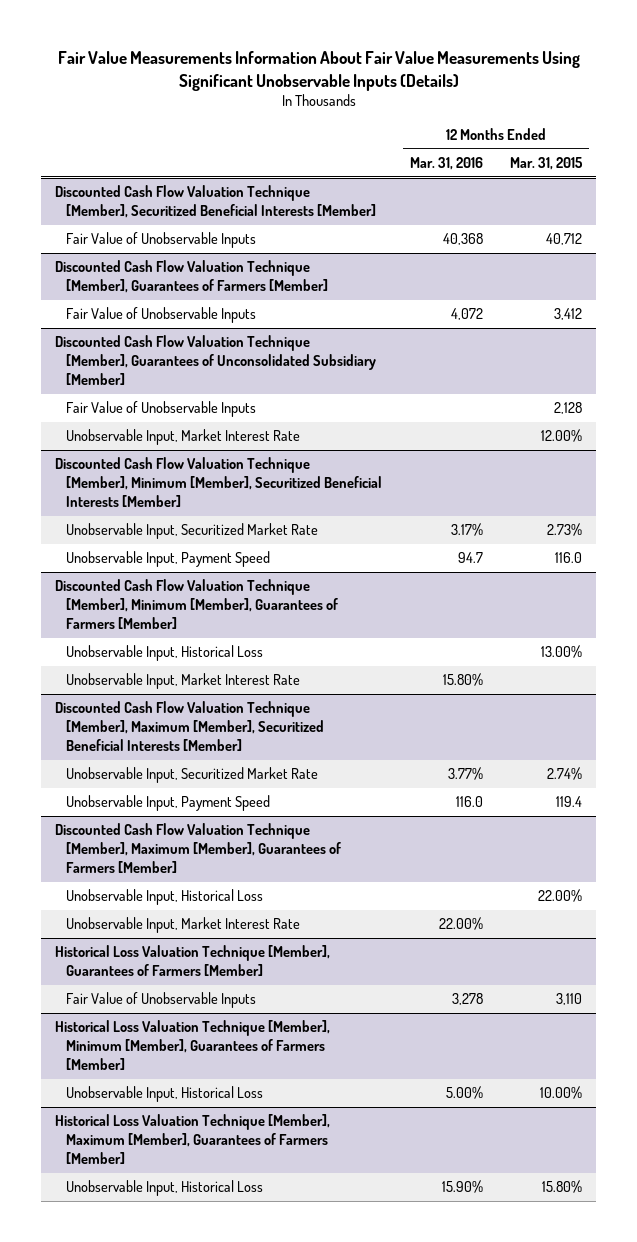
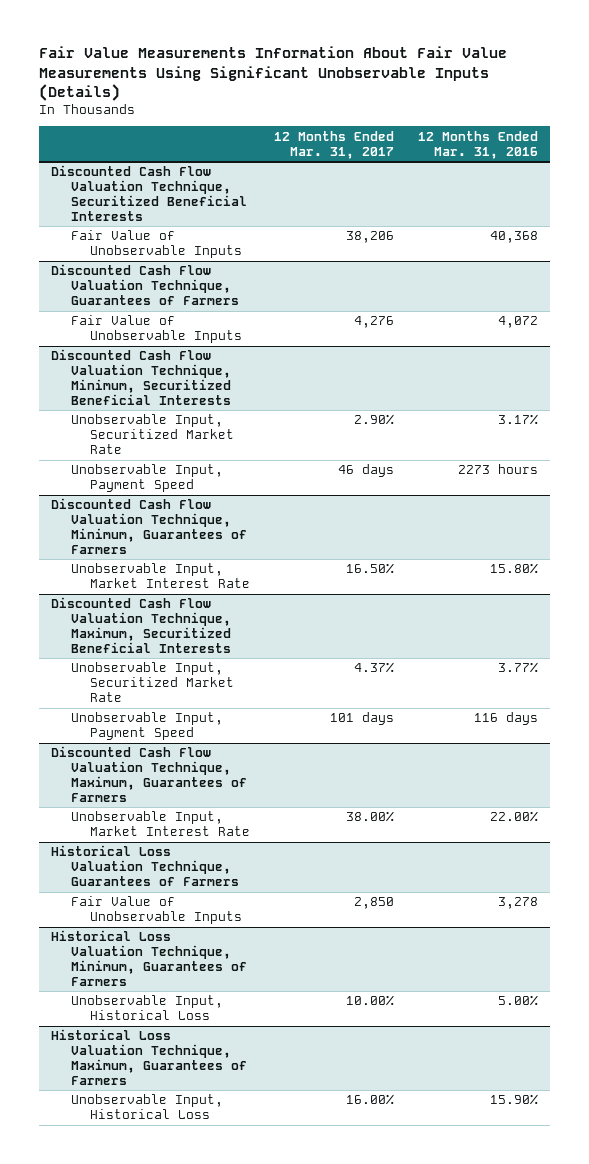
- | 12 Months Ended Mar. 31, 2016 | 12 Months Ended Mar. 31, 2015
+ | 12 Months Ended Mar. 31, 2017 | 12 Months Ended Mar. 31, 2016
- Discounted Cash Flow Valuation Technique [Member], Securitized Beneficial Interests [Member]
+ Discounted Cash Flow Valuation Technique, Securitized Beneficial Interests
- Discounted Cash Flow Valuation Technique [Member], Guarantees of Farmers [Member]
+ Discounted Cash Flow Valuation Technique, Guarantees of Farmers
- Discounted Cash Flow Valuation Technique [Member], Guarantees of Unconsolidated Subsidiary [Member]
- Fair Value of Unobservable Inputs | | 2,128
- Unobservable Input, Market Interest Rate | | 12.00%
- Discounted Cash Flow Valuation Technique [Member], Minimum [Member], Securitized Beneficial Interests [Member]
+ Discounted Cash Flow Valuation Technique, Minimum, Securitized Beneficial Interests
- Unobservable Input, Payment Speed | 94.7 | 116.0
- Discounted Cash Flow Valuation Technique [Member], Minimum [Member], Guarantees of Farmers [Member]
- Unobservable Input, Historical Loss | | 13.00%
+ Unobservable Input, Payment Speed | 46 days | 2273 hours
+ Discounted Cash Flow Valuation Technique, Minimum, Guarantees of Farmers
- Discounted Cash Flow Valuation Technique [Member], Maximum [Member], Securitized Beneficial Interests [Member]
+ Discounted Cash Flow Valuation Technique, Maximum, Securitized Beneficial Interests
- Unobservable Input, Payment Speed | 116.0 | 119.4
- Discounted Cash Flow Valuation Technique [Member], Maximum [Member], Guarantees of Farmers [Member]
- Unobservable Input, Historical Loss | | 22.00%
+ Unobservable Input, Payment Speed | 101 days | 116 days
+ Discounted Cash Flow Valuation Technique, Maximum, Guarantees of Farmers
- Historical Loss Valuation Technique [Member], Guarantees of Farmers [Member]
+ Historical Loss Valuation Technique, Guarantees of Farmers
- Historical Loss Valuation Technique [Member], Minimum [Member], Guarantees of Farmers [Member]
+ Historical Loss Valuation Technique, Minimum, Guarantees of Farmers
- Historical Loss Valuation Technique [Member], Maximum [Member], Guarantees of Farmers [Member]
+ Historical Loss Valuation Technique, Maximum, Guarantees of Farmers

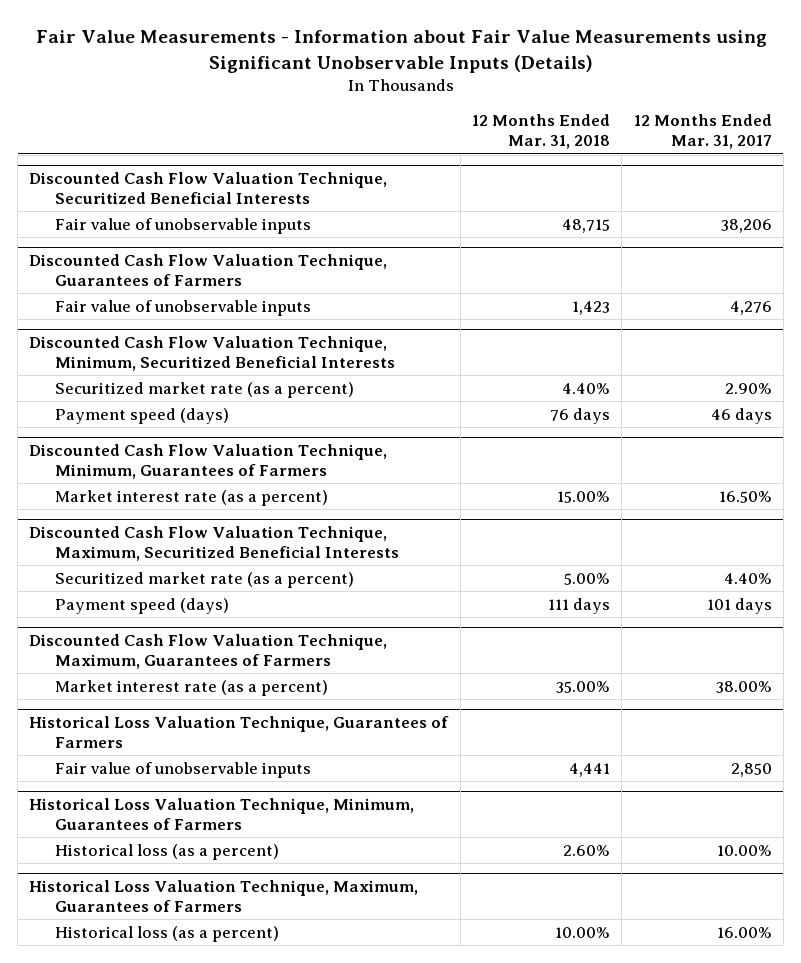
- Fair Value Measurements Information About Fair Value Measurements Using Significant Unobservable Inputs (Details)
+ Fair Value Measurements - Information about Fair Value Measurements using Significant Unobservable Inputs (Details)
- | 12 Months Ended Mar. 31, 2017 | 12 Months Ended Mar. 31, 2016
+ | 12 Months Ended Mar. 31, 2018 | 12 Months Ended Mar. 31, 2017
@ Discounted Cash Flow Valuation Technique, Securitized Beneficial Interests
- Fair Value of Unobservable Inputs | 38,206 | 40,368
+ Fair value of unobservable inputs | 48,715 | 38,206
@ Discounted Cash Flow Valuation Technique, Guarantees of Farmers
- Fair Value of Unobservable Inputs | 4,276 | 4,072
+ Fair value of unobservable inputs | 1,423 | 4,276
@ Discounted Cash Flow Valuation Technique, Minimum, Securitized Beneficial Interests
- Unobservable Input, Securitized Market Rate | 2.90% | 3.17%
- Unobservable Input, Payment Speed | 46 days | 2273 hours
+ Securitized market rate (as a percent) | 4.40% | 2.90%
+ Payment speed (days) | 76 days | 46 days
@ Discounted Cash Flow Valuation Technique, Minimum, Guarantees of Farmers
- Unobservable Input, Market Interest Rate | 16.50% | 15.80%
+ Market interest rate (as a percent) | 15.00% | 16.50%
@ Discounted Cash Flow Valuation Technique, Maximum, Securitized Beneficial Interests
- Unobservable Input, Securitized Market Rate | 4.37% | 3.77%
- Unobservable Input, Payment Speed | 101 days | 116 days
+ Securitized market rate (as a percent) | 5.00% | 4.40%
+ Payment speed (days) | 111 days | 101 days
@ Discounted Cash Flow Valuation Technique, Maximum, Guarantees of Farmers
- Unobservable Input, Market Interest Rate | 38.00% | 22.00%
+ Market interest rate (as a percent) | 35.00% | 38.00%
@ Historical Loss Valuation Technique, Guarantees of Farmers
- Fair Value of Unobservable Inputs | 2,850 | 3,278
+ Fair value of unobservable inputs | 4,441 | 2,850
@ Historical Loss Valuation Technique, Minimum, Guarantees of Farmers
- Unobservable Input, Historical Loss | 10.00% | 5.00%
+ Historical loss (as a percent) | 2.60% | 10.00%
@ Historical Loss Valuation Technique, Maximum, Guarantees of Farmers
- Unobservable Input, Historical Loss | 16.00% | 15.90%
+ Historical loss (as a percent) | 10.00% | 16.00%

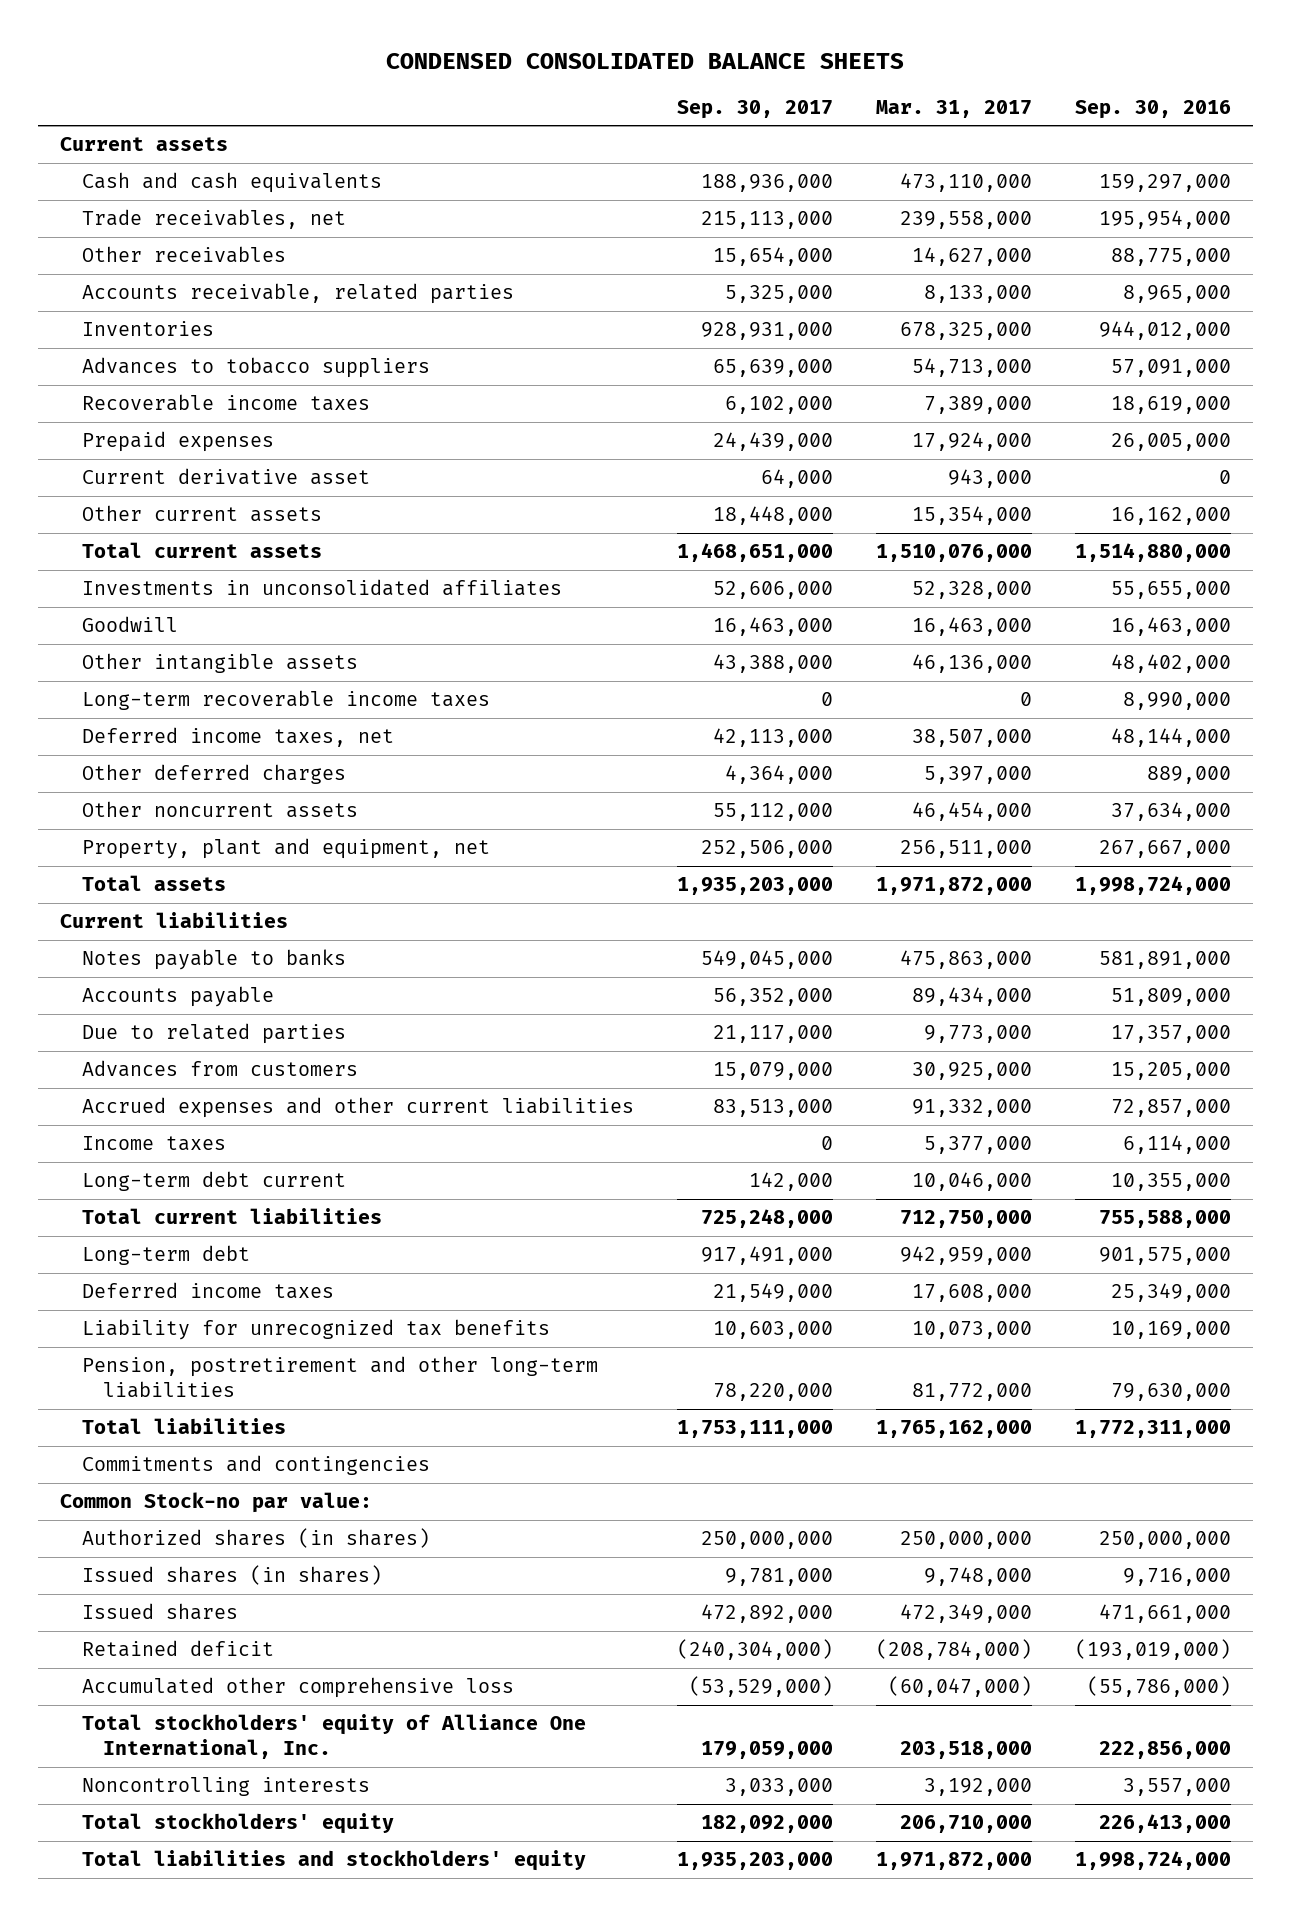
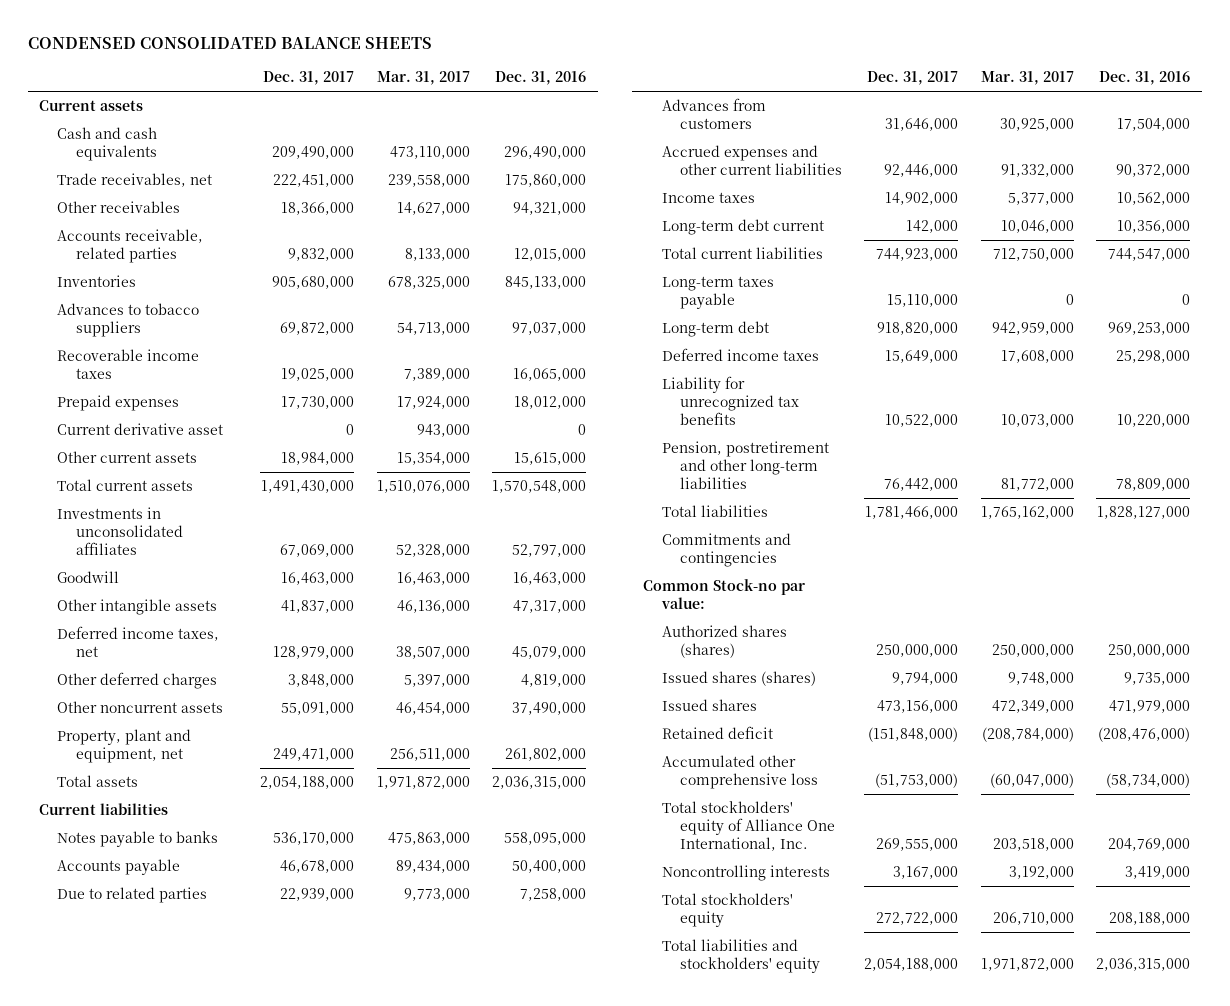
- | Sep. 30, 2017 | Mar. 31, 2017 | Sep. 30, 2016
+ | Dec. 31, 2017 | Mar. 31, 2017 | Dec. 31, 2016
- Long-term recoverable income taxes | 0 | 0 | 8,990,000
+ Long-term taxes payable | 15,110,000 | 0 | 0
- Authorized shares (in shares) | 250,000,000 | 250,000,000 | 250,000,000
- Issued shares (in shares) | 9,781,000 | 9,748,000 | 9,716,000
+ Authorized shares (shares) | 250,000,000 | 250,000,000 | 250,000,000
+ Issued shares (shares) | 9,794,000 | 9,748,000 | 9,735,000

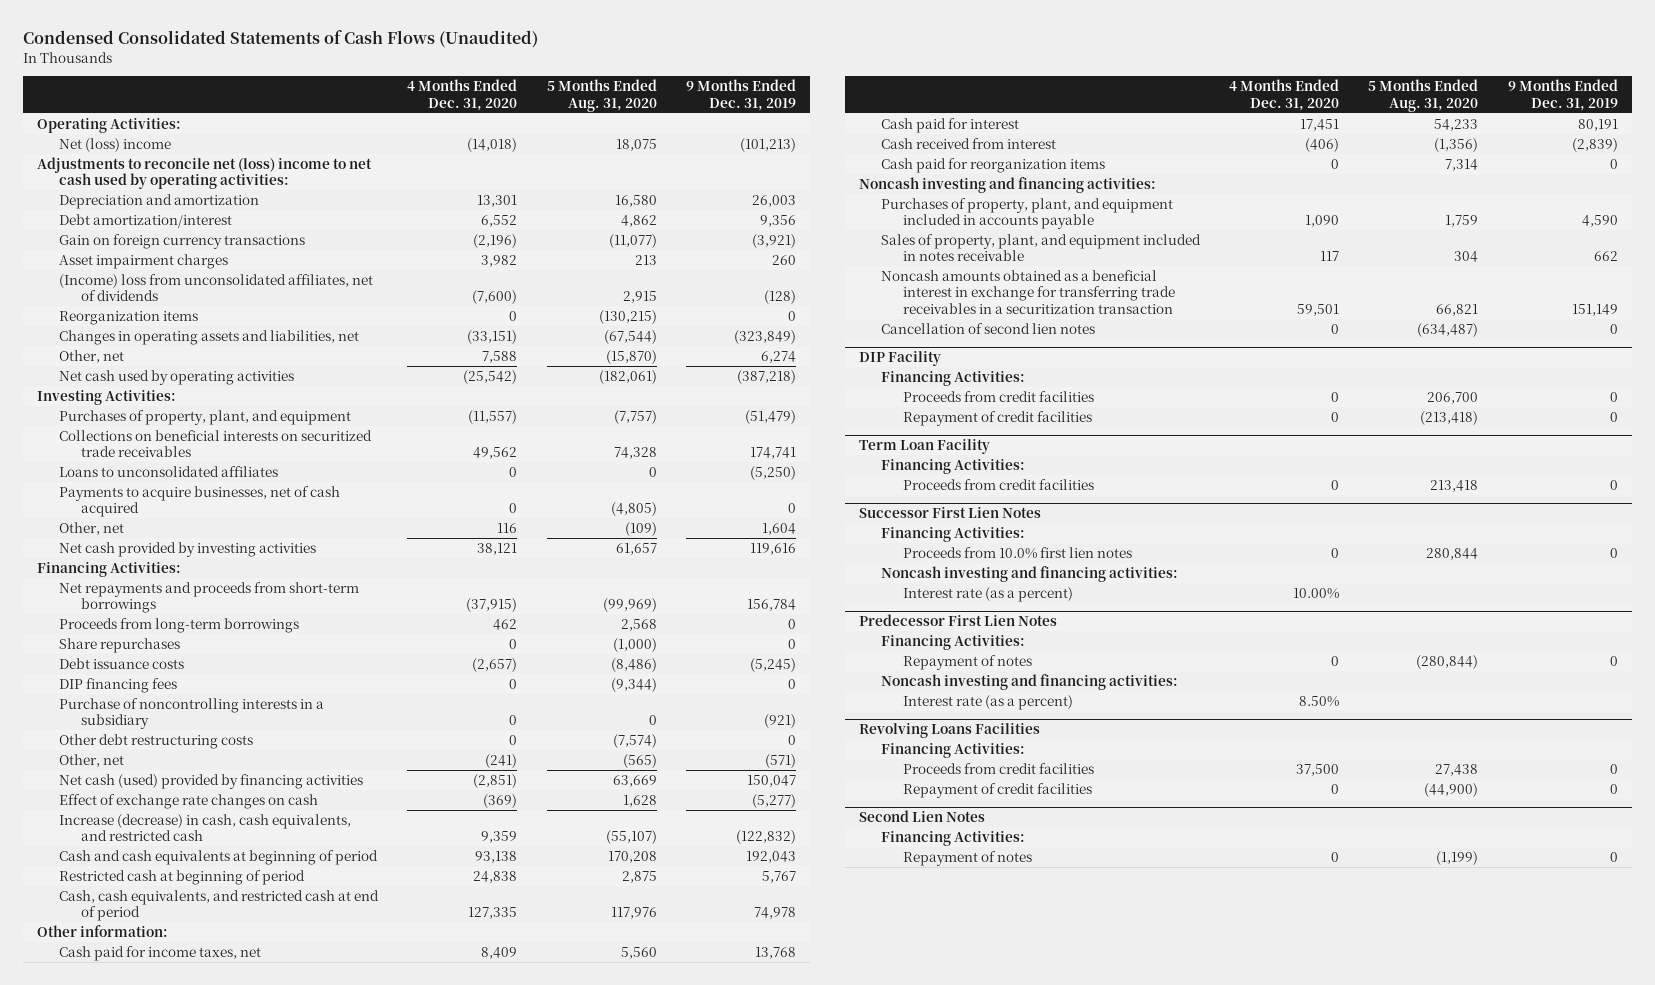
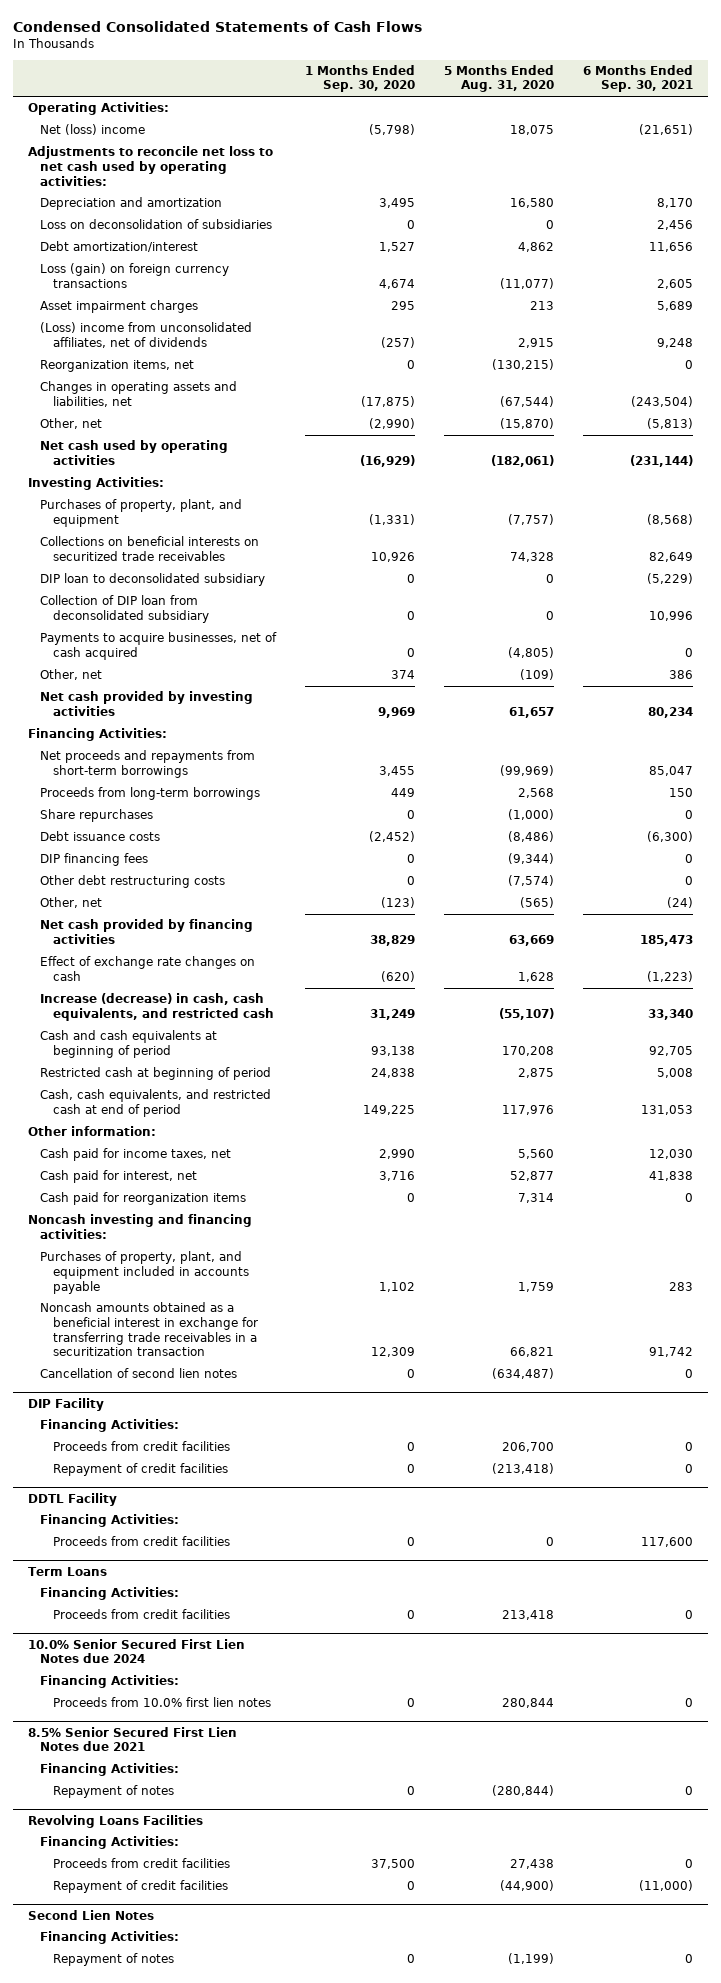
- Condensed Consolidated Statements of Cash Flows (Unaudited)
+ Condensed Consolidated Statements of Cash Flows
- | 4 Months Ended Dec. 31, 2020 | 5 Months Ended Aug. 31, 2020 | 9 Months Ended Dec. 31, 2019
+ | 1 Months Ended Sep. 30, 2020 | 5 Months Ended Aug. 31, 2020 | 6 Months Ended Sep. 30, 2021
- Adjustments to reconcile net (loss) income to net cash used by operating activities:
+ Adjustments to reconcile net loss to net cash used by operating activities:
+ Loss on deconsolidation of subsidiaries | 0 | 0 | 2,456
- Gain on foreign currency transactions | (2,196) | (11,077) | (3,921)
+ Loss (gain) on foreign currency transactions | 4,674 | (11,077) | 2,605
- (Income) loss from unconsolidated affiliates, net of dividends | (7,600) | 2,915 | (128)
- Reorganization items | 0 | (130,215) | 0
+ (Loss) income from unconsolidated affiliates, net of dividends | (257) | 2,915 | 9,248
+ Reorganization items, net | 0 | (130,215) | 0
- Loans to unconsolidated affiliates | 0 | 0 | (5,250)
+ DIP loan to deconsolidated subsidiary | 0 | 0 | (5,229)
+ Collection of DIP loan from deconsolidated subsidiary | 0 | 0 | 10,996
- Net repayments and proceeds from short-term borrowings | (37,915) | (99,969) | 156,784
+ Net proceeds and repayments from short-term borrowings | 3,455 | (99,969) | 85,047
- Purchase of noncontrolling interests in a subsidiary | 0 | 0 | (921)
- Net cash (used) provided by financing activities | (2,851) | 63,669 | 150,047
+ Net cash provided by financing activities | 38,829 | 63,669 | 185,473
- Cash paid for interest | 17,451 | 54,233 | 80,191
- Cash received from interest | (406) | (1,356) | (2,839)
+ Cash paid for interest, net | 3,716 | 52,877 | 41,838
- Sales of property, plant, and equipment included in notes receivable | 117 | 304 | 662
- Term Loan Facility
+ DDTL Facility
+ Proceeds from credit facilities | 0 | 0 | 117,600
+ Term Loans
+ Financing Activities:
- Successor First Lien Notes
+ 10.0% Senior Secured First Lien Notes due 2024
- Noncash investing and financing activities:
- Interest rate (as a percent) | 10.00% | |
- Predecessor First Lien Notes
+ 8.5% Senior Secured First Lien Notes due 2021
- Noncash investing and financing activities:
- Interest rate (as a percent) | 8.50% | |

